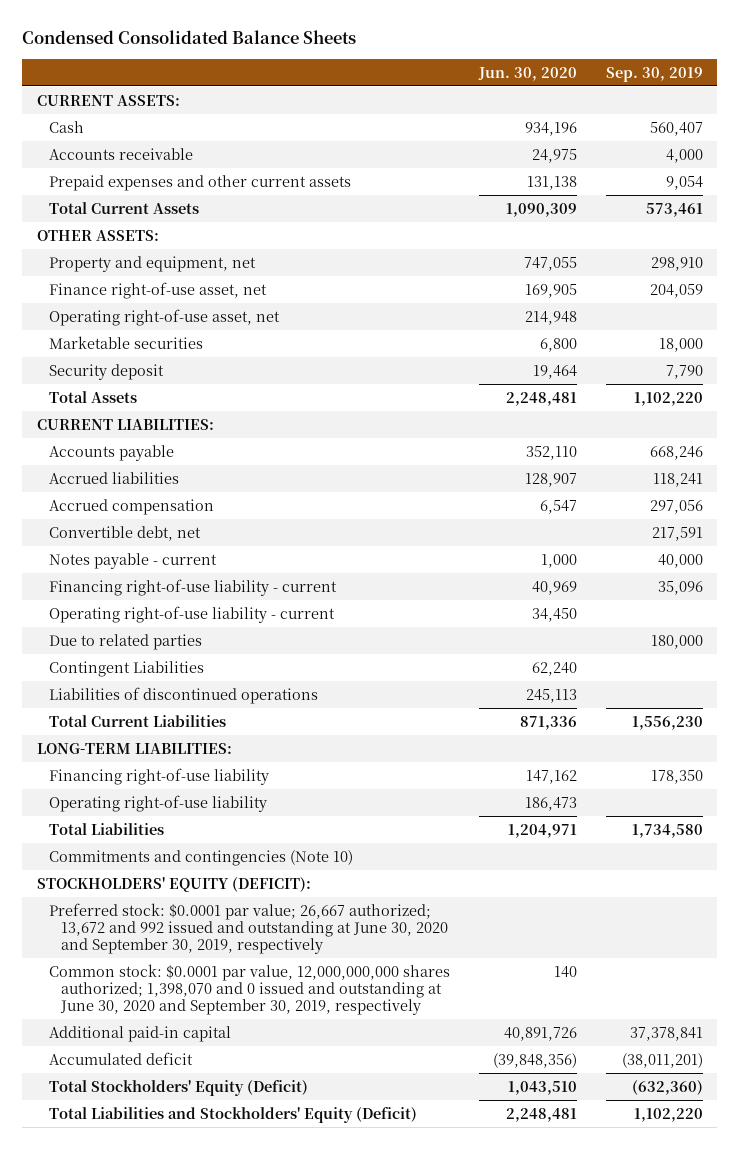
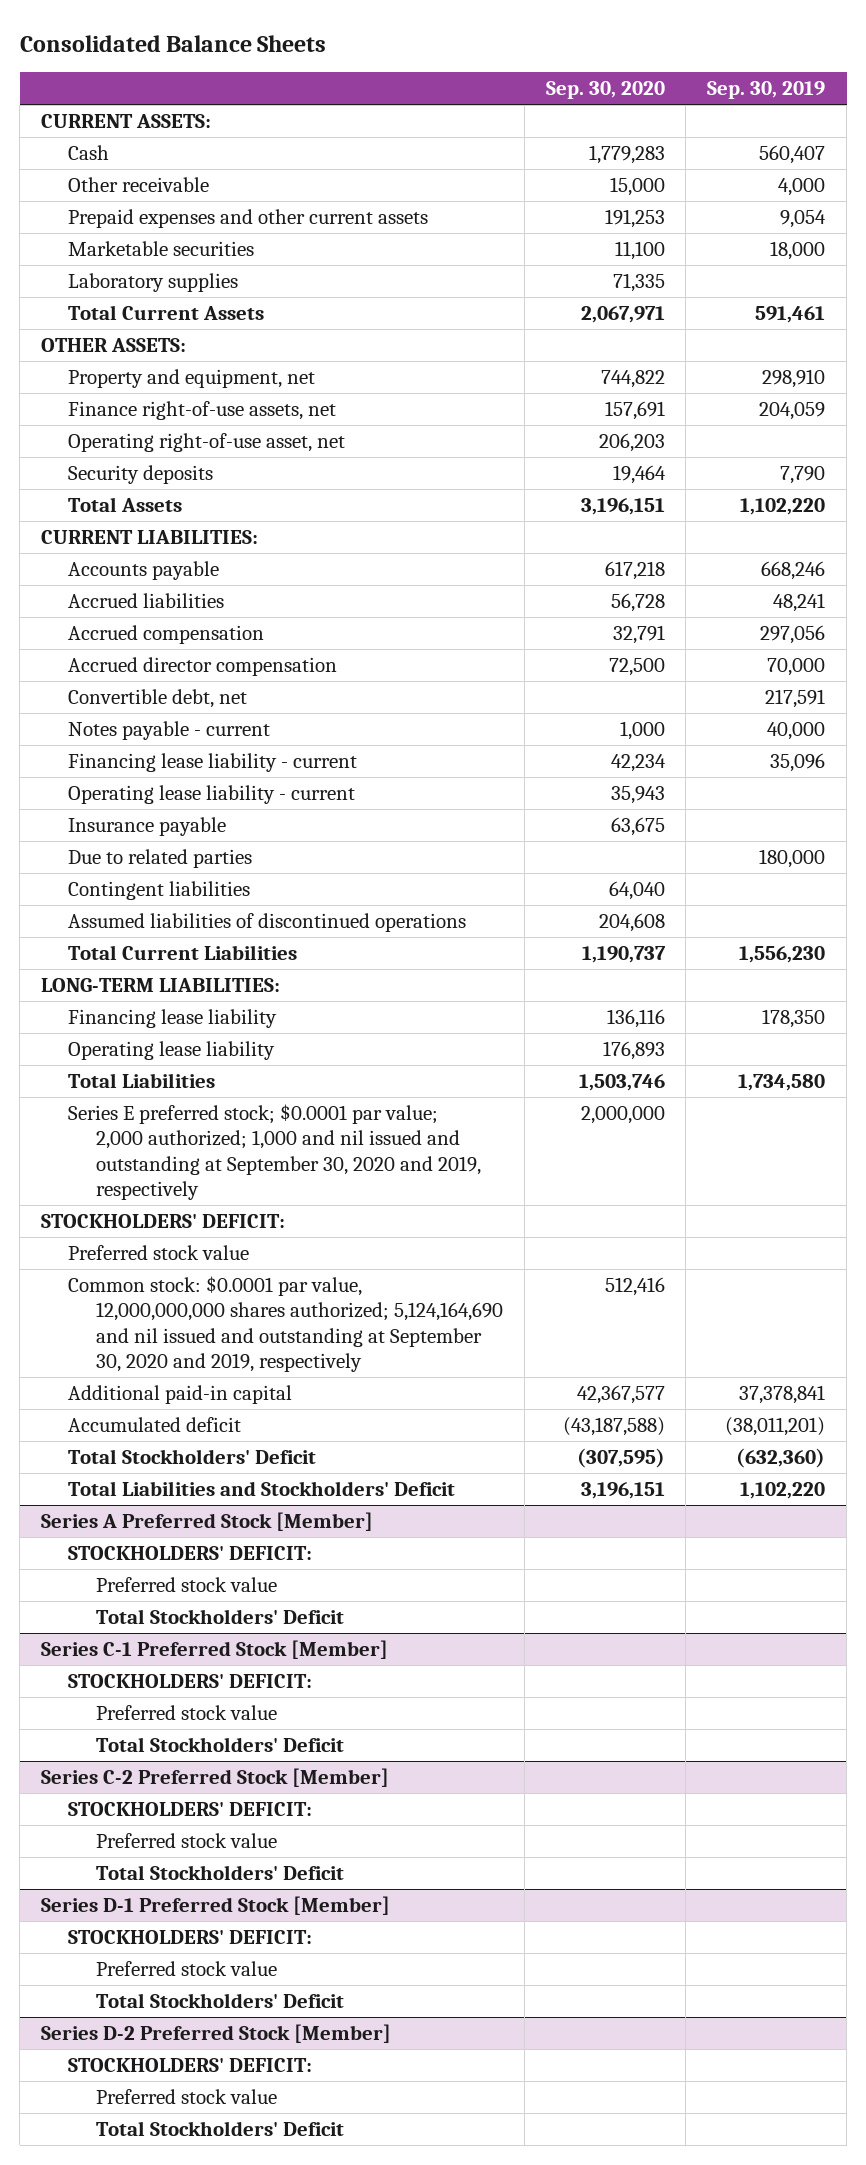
- Condensed Consolidated Balance Sheets
+ Consolidated Balance Sheets
- | Jun. 30, 2020 | Sep. 30, 2019
+ | Sep. 30, 2020 | Sep. 30, 2019
- Accounts receivable | 24,975 | 4,000
+ Other receivable | 15,000 | 4,000
- Total Current Assets | 1,090,309 | 573,461
moved up: Marketable securities | 11,100 | 18,000
+ Laboratory supplies | 71,335 |
+ Total Current Assets | 2,067,971 | 591,461
- Finance right-of-use asset, net | 169,905 | 204,059
+ Finance right-of-use assets, net | 157,691 | 204,059
- Security deposit | 19,464 | 7,790
+ Security deposits | 19,464 | 7,790
- Accrued liabilities | 128,907 | 118,241
+ Accrued liabilities | 56,728 | 48,241
+ Accrued director compensation | 72,500 | 70,000
- Financing right-of-use liability - current | 40,969 | 35,096
- Operating right-of-use liability - current | 34,450 |
+ Financing lease liability - current | 42,234 | 35,096
+ Operating lease liability - current | 35,943 |
+ Insurance payable | 63,675 |
- Contingent Liabilities | 62,240 |
- Liabilities of discontinued operations | 245,113 |
+ Contingent liabilities | 64,040 |
+ Assumed liabilities of discontinued operations | 204,608 |
- Financing right-of-use liability | 147,162 | 178,350
- Operating right-of-use liability | 186,473 |
+ Financing lease liability | 136,116 | 178,350
+ Operating lease liability | 176,893 |
- Commitments and contingencies (Note 10)
- STOCKHOLDERS' EQUITY (DEFICIT):
- Preferred stock: $0.0001 par value; 26,667 authorized; 13,672 and 992 issued and outstanding at June 30, 2020 and September 30, 2019, respectively
- Common stock: $0.0001 par value, 12,000,000,000 shares authorized; 1,398,070 and 0 issued and outstanding at June 30, 2020 and September 30, 2019, respectively | 140 |
+ Series E preferred stock; $0.0001 par value; 2,000 authorized; 1,000 and nil issued and outstanding at September 30, 2020 and 2019, respectively | 2,000,000 |
+ STOCKHOLDERS' DEFICIT:
+ Preferred stock value
+ Common stock: $0.0001 par value, 12,000,000,000 shares authorized; 5,124,164,690 and nil issued and outstanding at September 30, 2020 and 2019, respectively | 512,416 |
- Total Stockholders' Equity (Deficit) | 1,043,510 | (632,360)
- Total Liabilities and Stockholders' Equity (Deficit) | 2,248,481 | 1,102,220
+ Total Stockholders' Deficit | (307,595) | (632,360)
+ Total Liabilities and Stockholders' Deficit | 3,196,151 | 1,102,220
+ Series A Preferred Stock [Member]
+ STOCKHOLDERS' DEFICIT:
+ Preferred stock value
+ Total Stockholders' Deficit
+ Series C-1 Preferred Stock [Member]
+ STOCKHOLDERS' DEFICIT:
+ Preferred stock value
+ Total Stockholders' Deficit
+ Series C-2 Preferred Stock [Member]
+ STOCKHOLDERS' DEFICIT:
+ Preferred stock value
+ Total Stockholders' Deficit
+ Series D-1 Preferred Stock [Member]
+ STOCKHOLDERS' DEFICIT:
+ Preferred stock value
+ Total Stockholders' Deficit
+ Series D-2 Preferred Stock [Member]
+ STOCKHOLDERS' DEFICIT:
+ Preferred stock value
+ Total Stockholders' Deficit

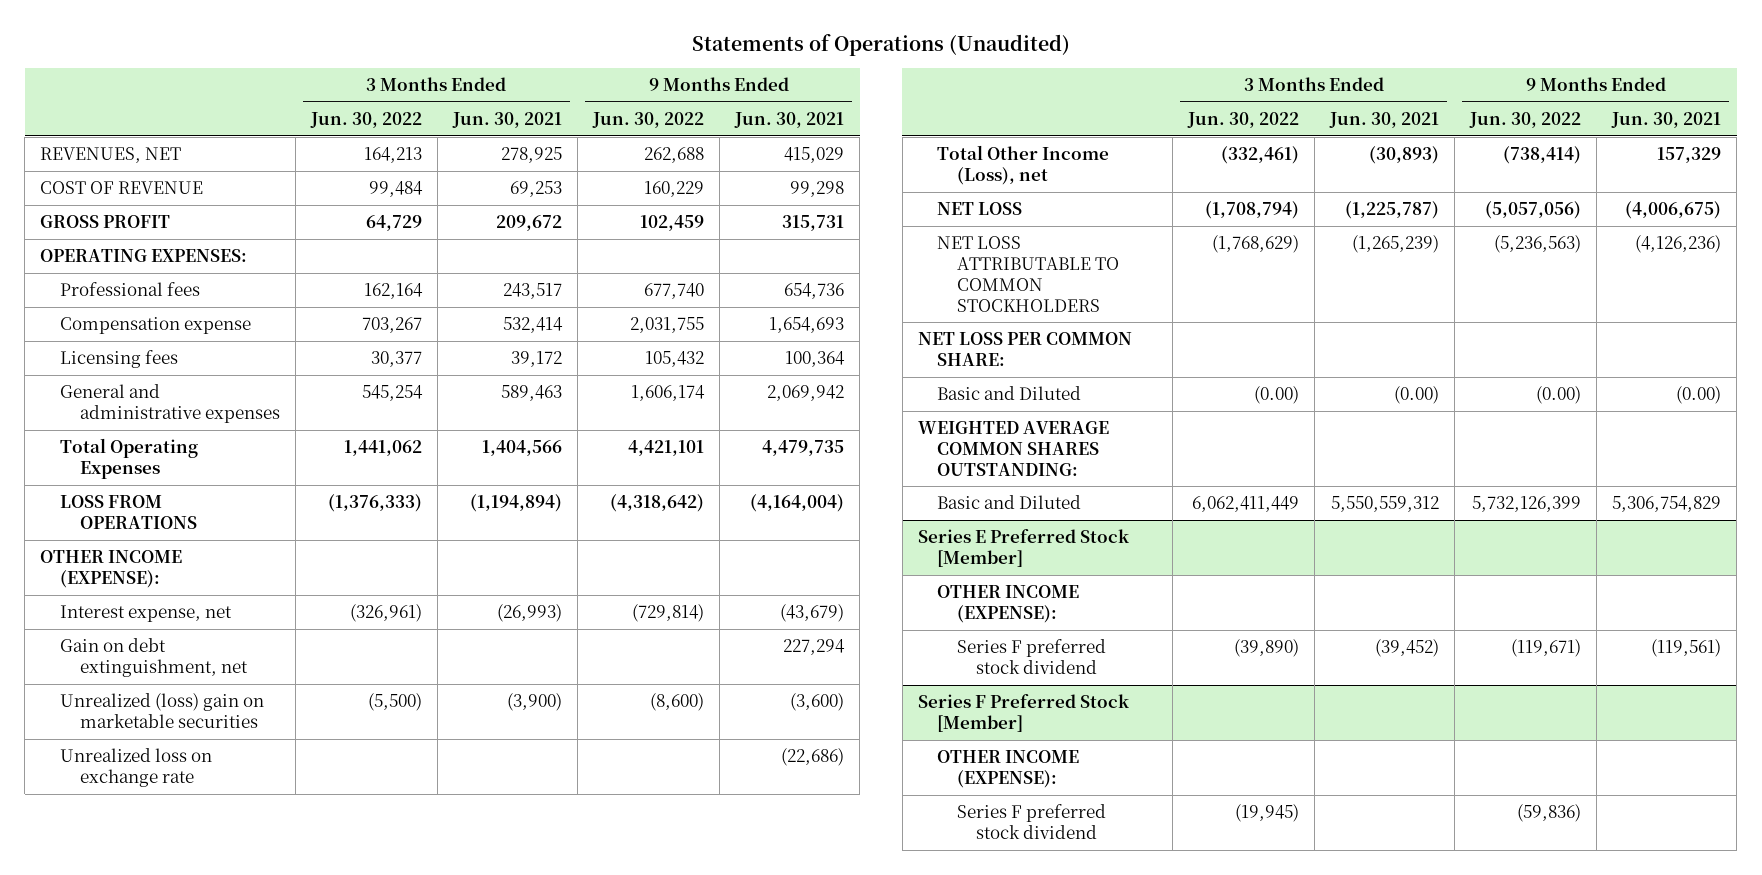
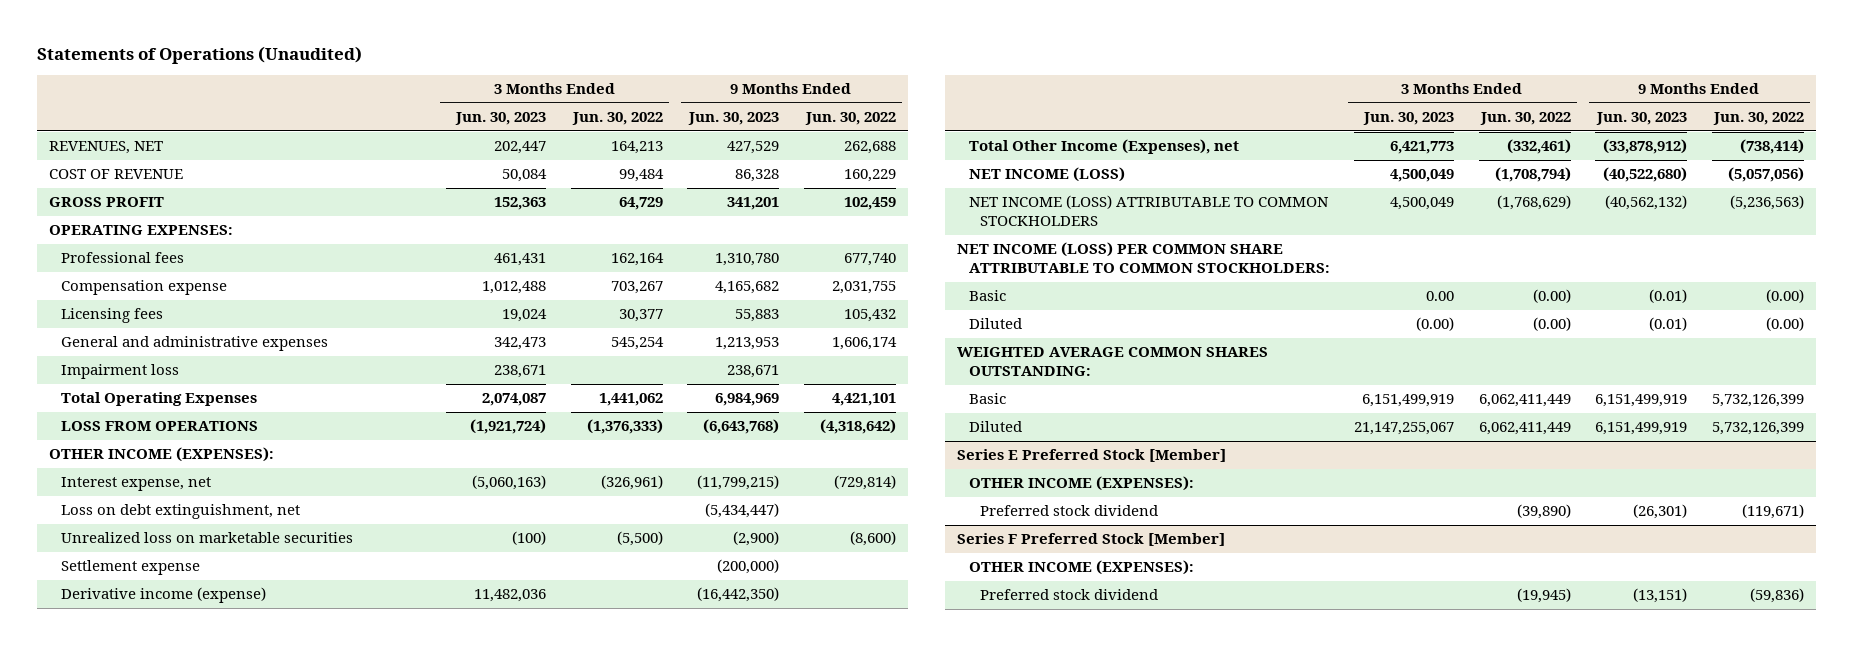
- | 3 Months Ended Jun. 30, 2022 | 3 Months Ended Jun. 30, 2021 | 9 Months Ended Jun. 30, 2022 | 9 Months Ended Jun. 30, 2021
+ | 3 Months Ended Jun. 30, 2023 | 3 Months Ended Jun. 30, 2022 | 9 Months Ended Jun. 30, 2023 | 9 Months Ended Jun. 30, 2022
+ Impairment loss | 238,671 | | 238,671 |
- OTHER INCOME (EXPENSE):
+ OTHER INCOME (EXPENSES):
- Gain on debt extinguishment, net | | | | 227,294
- Unrealized (loss) gain on marketable securities | (5,500) | (3,900) | (8,600) | (3,600)
- Unrealized loss on exchange rate | | | | (22,686)
- Total Other Income (Loss), net | (332,461) | (30,893) | (738,414) | 157,329
- NET LOSS | (1,708,794) | (1,225,787) | (5,057,056) | (4,006,675)
- NET LOSS ATTRIBUTABLE TO COMMON STOCKHOLDERS | (1,768,629) | (1,265,239) | (5,236,563) | (4,126,236)
- NET LOSS PER COMMON SHARE:
- Basic and Diluted | (0.00) | (0.00) | (0.00) | (0.00)
+ Loss on debt extinguishment, net | | | (5,434,447) |
+ Unrealized loss on marketable securities | (100) | (5,500) | (2,900) | (8,600)
+ Settlement expense | | | (200,000) |
+ Derivative income (expense) | 11,482,036 | | (16,442,350) |
+ Total Other Income (Expenses), net | 6,421,773 | (332,461) | (33,878,912) | (738,414)
+ NET INCOME (LOSS) | 4,500,049 | (1,708,794) | (40,522,680) | (5,057,056)
+ NET INCOME (LOSS) ATTRIBUTABLE TO COMMON STOCKHOLDERS | 4,500,049 | (1,768,629) | (40,562,132) | (5,236,563)
+ NET INCOME (LOSS) PER COMMON SHARE ATTRIBUTABLE TO COMMON STOCKHOLDERS:
+ Basic | 0.00 | (0.00) | (0.01) | (0.00)
+ Diluted | (0.00) | (0.00) | (0.01) | (0.00)
- Basic and Diluted | 6,062,411,449 | 5,550,559,312 | 5,732,126,399 | 5,306,754,829
+ Basic | 6,151,499,919 | 6,062,411,449 | 6,151,499,919 | 5,732,126,399
+ Diluted | 21,147,255,067 | 6,062,411,449 | 6,151,499,919 | 5,732,126,399
@ Series E Preferred Stock [Member]
- OTHER INCOME (EXPENSE):
- Series F preferred stock dividend | (39,890) | (39,452) | (119,671) | (119,561)
+ OTHER INCOME (EXPENSES):
+ Preferred stock dividend | | (39,890) | (26,301) | (119,671)
@ Series F Preferred Stock [Member]
- OTHER INCOME (EXPENSE):
- Series F preferred stock dividend | (19,945) | | (59,836) |
+ OTHER INCOME (EXPENSES):
+ Preferred stock dividend | | (19,945) | (13,151) | (59,836)

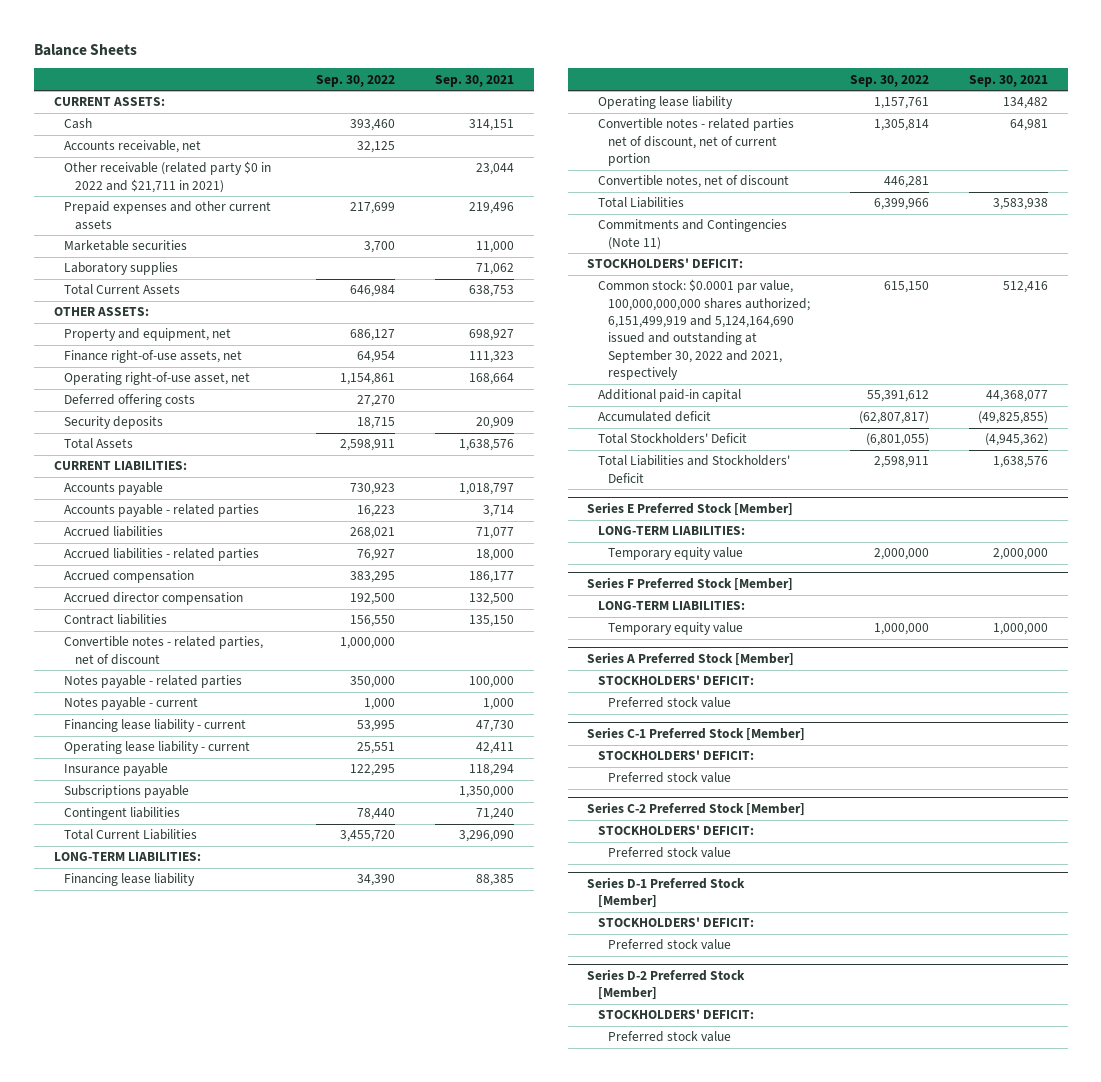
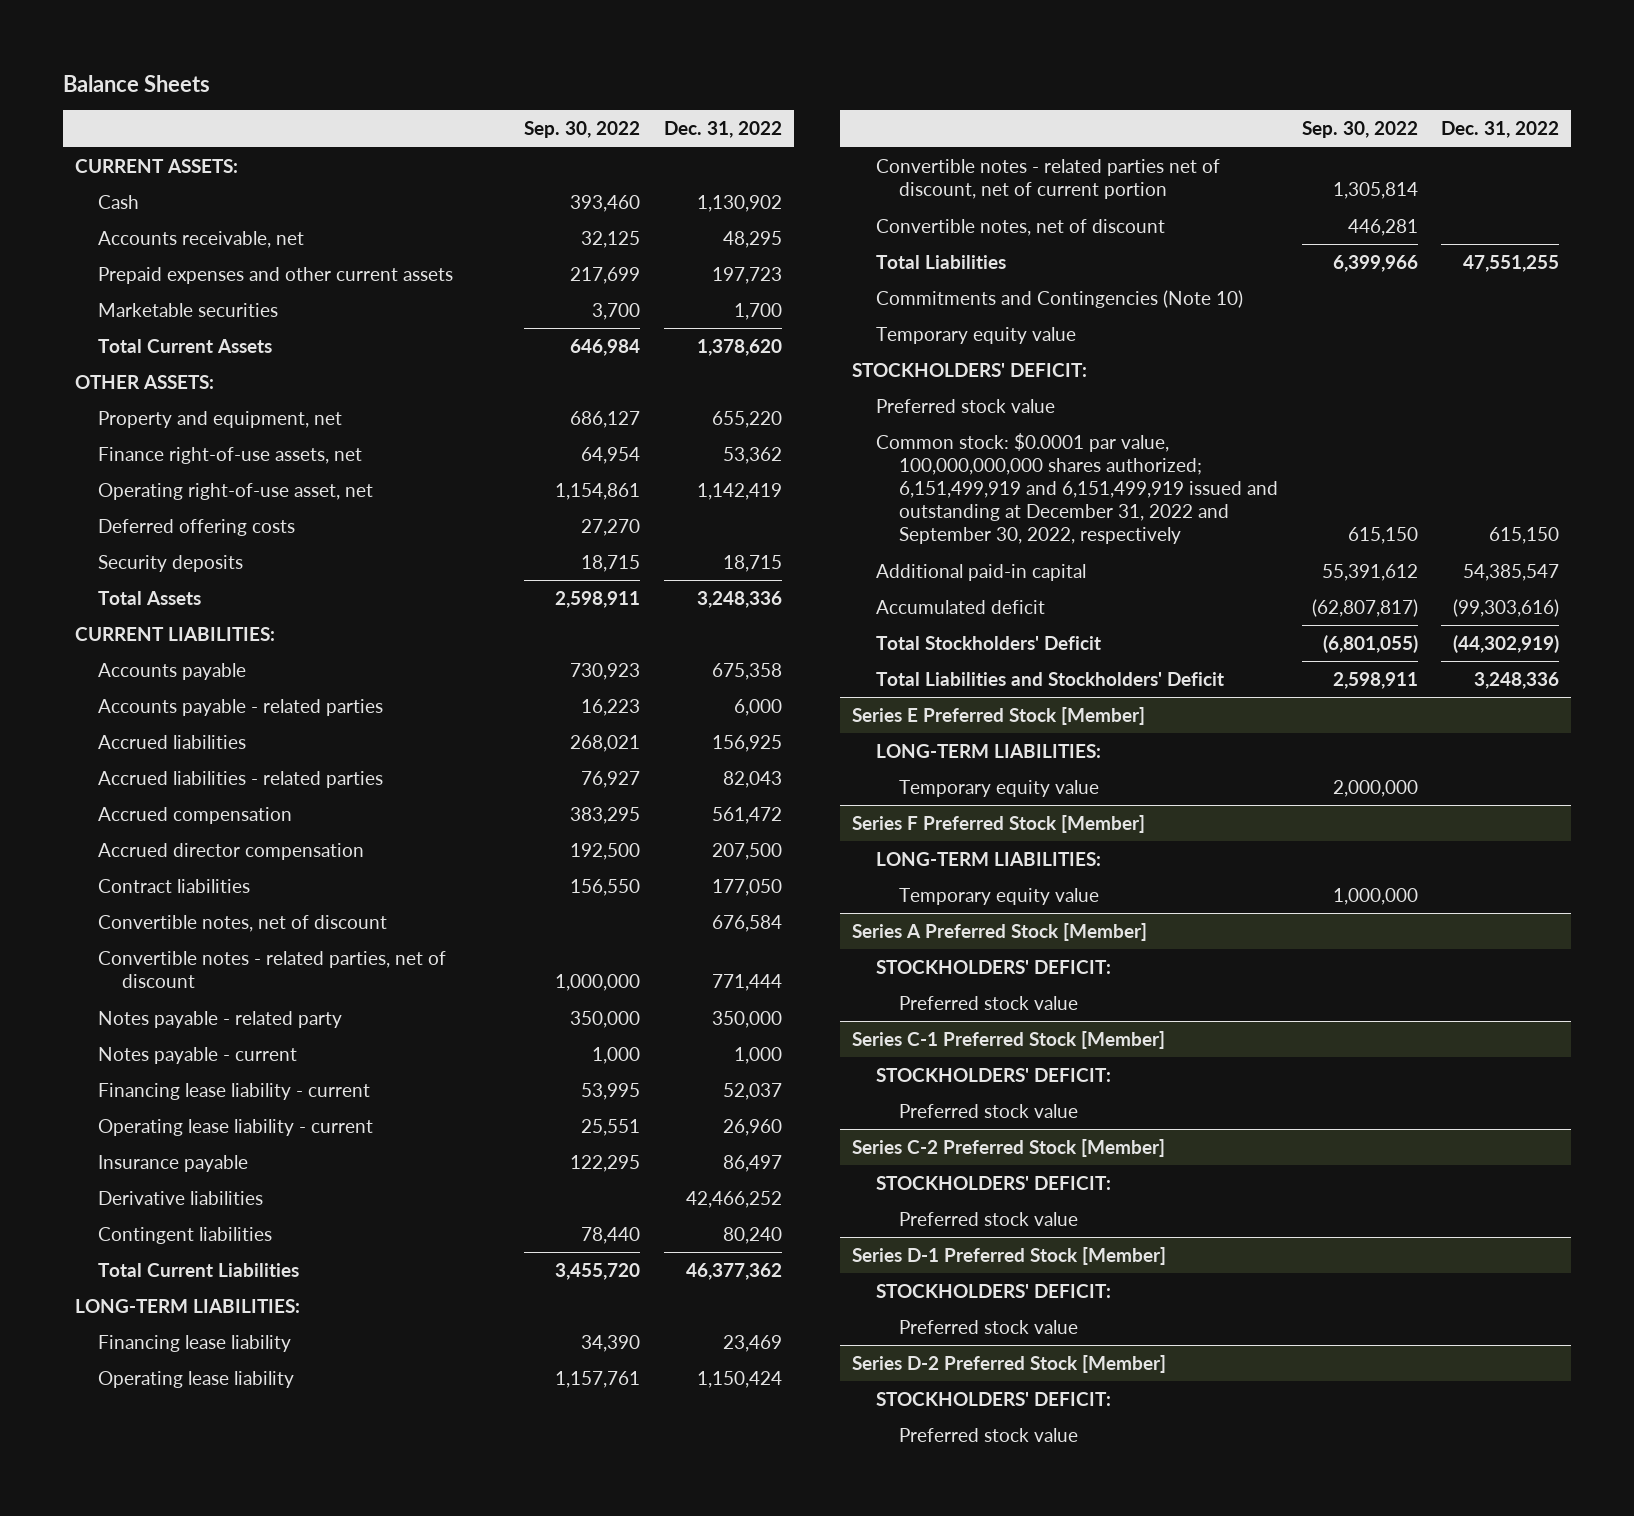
- | Sep. 30, 2022 | Sep. 30, 2021
+ | Sep. 30, 2022 | Dec. 31, 2022
- Other receivable (related party $0 in 2022 and $21,711 in 2021) | | 23,044
- Laboratory supplies | | 71,062
+ Convertible notes, net of discount | | 676,584
- Notes payable - related parties | 350,000 | 100,000
+ Notes payable - related party | 350,000 | 350,000
- Subscriptions payable | | 1,350,000
+ Derivative liabilities | | 42,466,252
- Commitments and Contingencies (Note 11)
+ Commitments and Contingencies (Note 10)
+ Temporary equity value
- Common stock: $0.0001 par value, 100,000,000,000 shares authorized; 6,151,499,919 and 5,124,164,690 issued and outstanding at September 30, 2022 and 2021, respectively | 615,150 | 512,416
+ Preferred stock value
+ Common stock: $0.0001 par value, 100,000,000,000 shares authorized; 6,151,499,919 and 6,151,499,919 issued and outstanding at December 31, 2022 and September 30, 2022, respectively | 615,150 | 615,150

